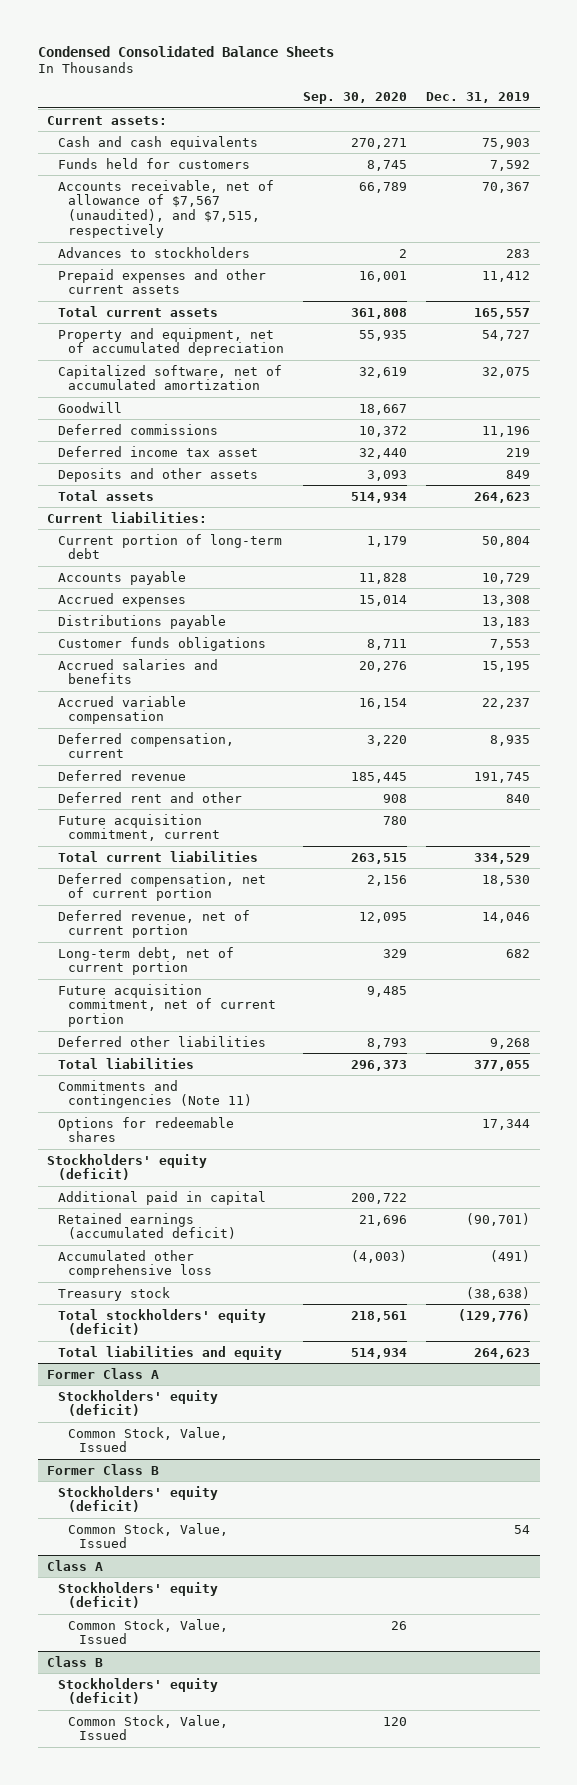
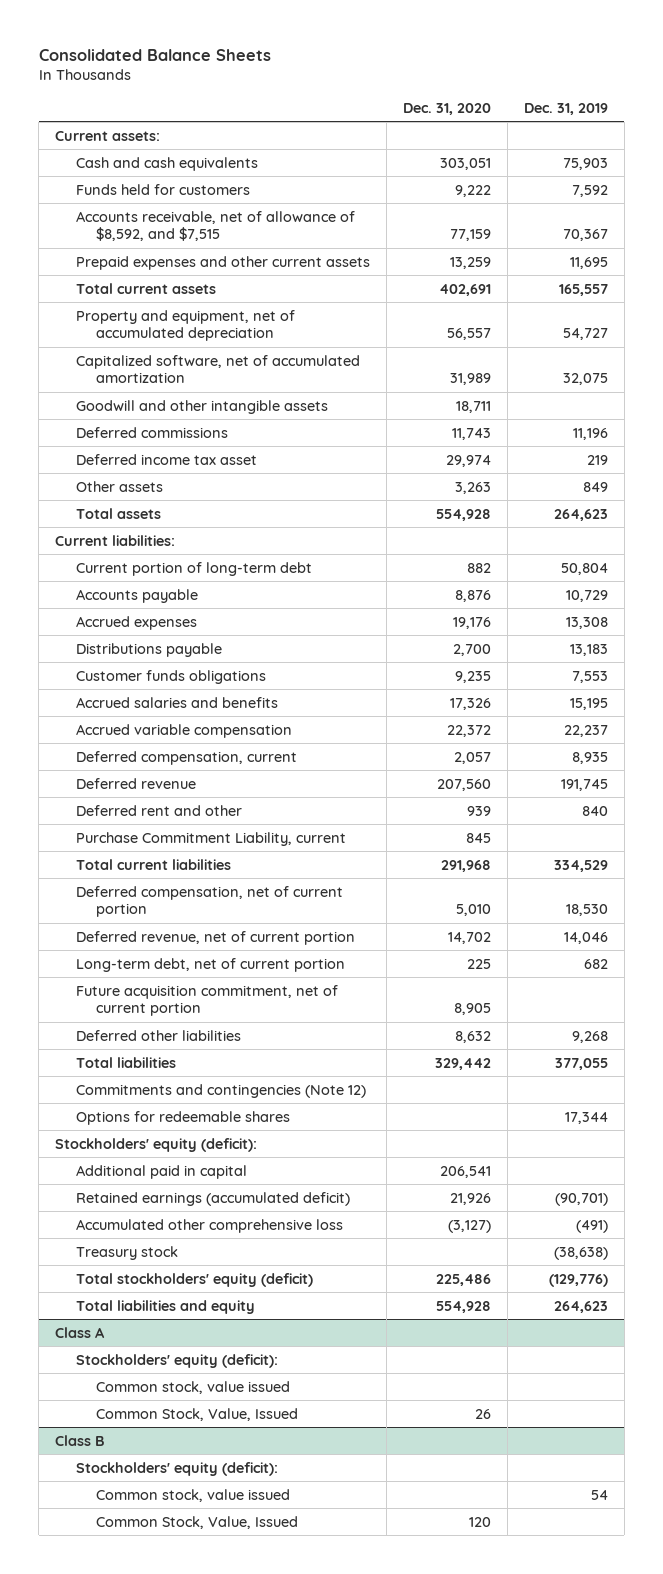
- Condensed Consolidated Balance Sheets
+ Consolidated Balance Sheets
- | Sep. 30, 2020 | Dec. 31, 2019
+ | Dec. 31, 2020 | Dec. 31, 2019
- Accounts receivable, net of allowance of $7,567 (unaudited), and $7,515, respectively | 66,789 | 70,367
- Advances to stockholders | 2 | 283
- Prepaid expenses and other current assets | 16,001 | 11,412
+ Accounts receivable, net of allowance of $8,592, and $7,515 | 77,159 | 70,367
+ Prepaid expenses and other current assets | 13,259 | 11,695
- Goodwill | 18,667 |
+ Goodwill and other intangible assets | 18,711 |
- Deposits and other assets | 3,093 | 849
+ Other assets | 3,263 | 849
- Future acquisition commitment, current | 780 |
+ Purchase Commitment Liability, current | 845 |
- Commitments and contingencies (Note 11)
+ Commitments and contingencies (Note 12)
- Stockholders' equity (deficit)
+ Stockholders' equity (deficit):
- Former Class A
- Stockholders' equity (deficit)
- Common Stock, Value, Issued
- Former Class B
- Stockholders' equity (deficit)
- Common Stock, Value, Issued | | 54
@ Class A
- Stockholders' equity (deficit)
+ Stockholders' equity (deficit):
+ Common stock, value issued
@ Class B
- Stockholders' equity (deficit)
+ Stockholders' equity (deficit):
+ Common stock, value issued | | 54

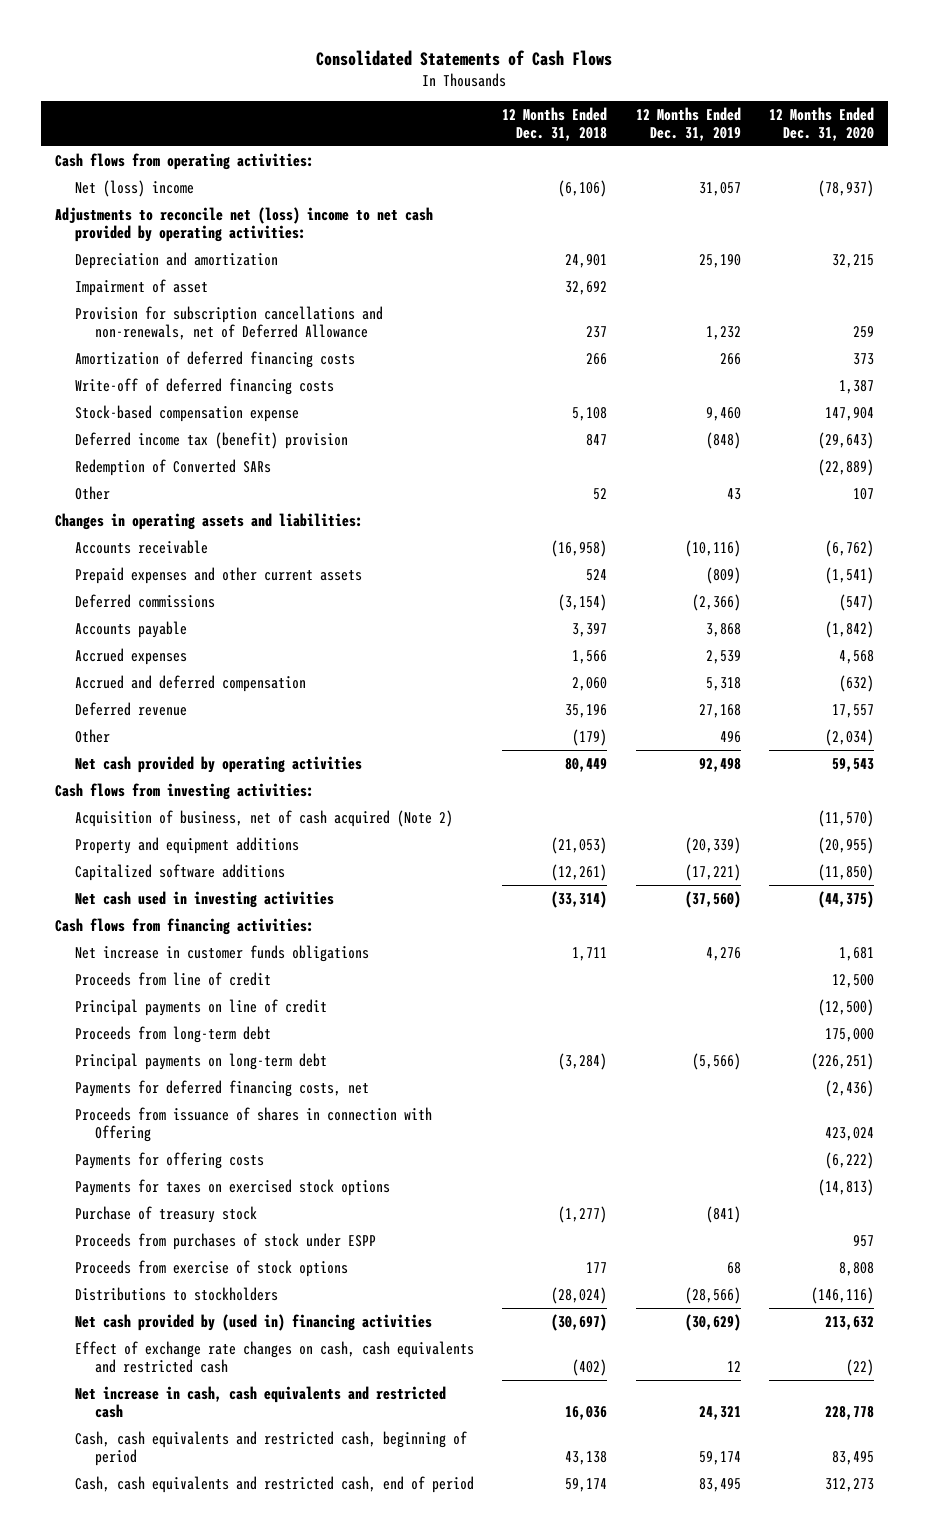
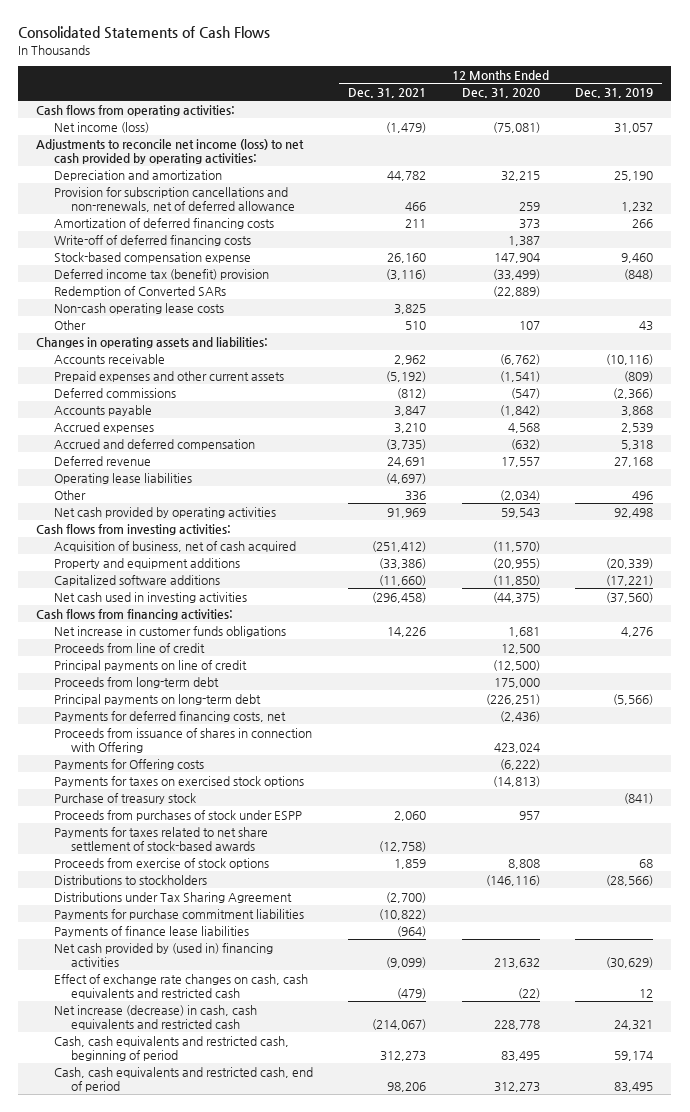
- | 12 Months Ended Dec. 31, 2018 | 12 Months Ended Dec. 31, 2019 | 12 Months Ended Dec. 31, 2020
+ | 12 Months Ended Dec. 31, 2021 | 12 Months Ended Dec. 31, 2020 | 12 Months Ended Dec. 31, 2019
- Net (loss) income | (6,106) | 31,057 | (78,937)
- Adjustments to reconcile net (loss) income to net cash provided by operating activities:
+ Net income (loss) | (1,479) | (75,081) | 31,057
+ Adjustments to reconcile net income (loss) to net cash provided by operating activities:
- Impairment of asset | 32,692 | |
- Provision for subscription cancellations and non-renewals, net of Deferred Allowance | 237 | 1,232 | 259
+ Provision for subscription cancellations and non-renewals, net of deferred allowance | 466 | 259 | 1,232
- Deferred income tax (benefit) provision | 847 | (848) | (29,643)
+ Deferred income tax (benefit) provision | (3,116) | (33,499) | (848)
+ Non-cash operating lease costs | 3,825 | |
+ Operating lease liabilities | (4,697) | |
- Acquisition of business, net of cash acquired (Note 2) | | | (11,570)
+ Acquisition of business, net of cash acquired | (251,412) | (11,570) |
- Payments for offering costs | | | (6,222)
+ Payments for Offering costs | | (6,222) |
+ Payments for taxes related to net share settlement of stock-based awards | (12,758) | |
+ Distributions under Tax Sharing Agreement | (2,700) | |
+ Payments for purchase commitment liabilities | (10,822) | |
+ Payments of finance lease liabilities | (964) | |
- Net increase in cash, cash equivalents and restricted cash | 16,036 | 24,321 | 228,778
+ Net increase (decrease) in cash, cash equivalents and restricted cash | (214,067) | 228,778 | 24,321

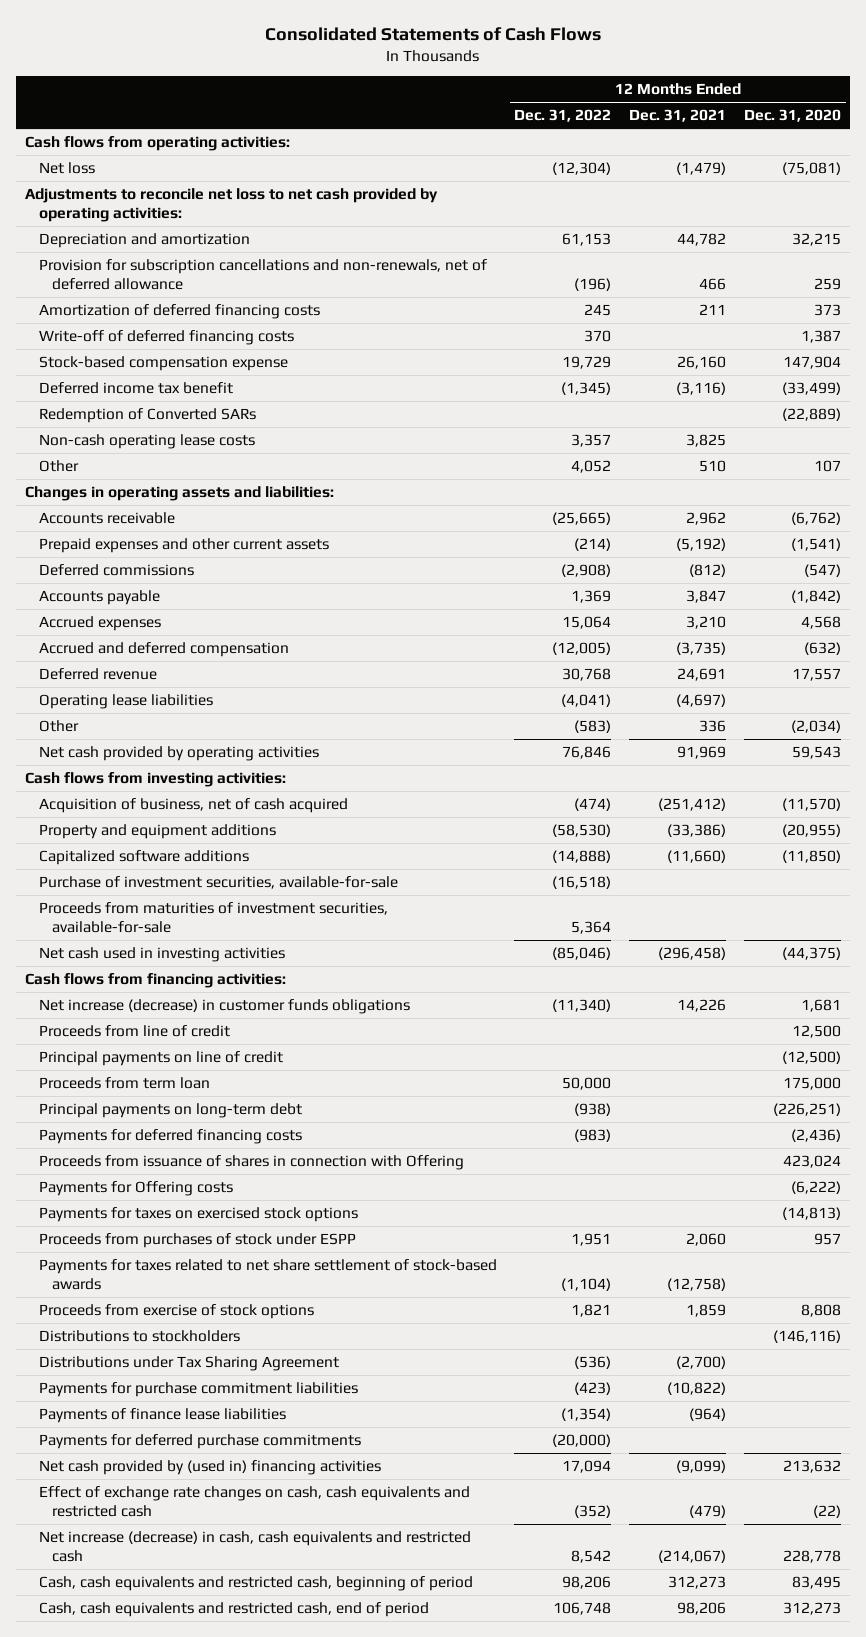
- | 12 Months Ended Dec. 31, 2021 | 12 Months Ended Dec. 31, 2020 | 12 Months Ended Dec. 31, 2019
+ | 12 Months Ended Dec. 31, 2022 | 12 Months Ended Dec. 31, 2021 | 12 Months Ended Dec. 31, 2020
- Net income (loss) | (1,479) | (75,081) | 31,057
- Adjustments to reconcile net income (loss) to net cash provided by operating activities:
+ Net loss | (12,304) | (1,479) | (75,081)
+ Adjustments to reconcile net loss to net cash provided by operating activities:
- Deferred income tax (benefit) provision | (3,116) | (33,499) | (848)
+ Deferred income tax benefit | (1,345) | (3,116) | (33,499)
+ Purchase of investment securities, available-for-sale | (16,518) | |
+ Proceeds from maturities of investment securities, available-for-sale | 5,364 | |
- Net increase in customer funds obligations | 14,226 | 1,681 | 4,276
+ Net increase (decrease) in customer funds obligations | (11,340) | 14,226 | 1,681
- Proceeds from long-term debt | | 175,000 |
+ Proceeds from term loan | 50,000 | | 175,000
- Payments for deferred financing costs, net | | (2,436) |
+ Payments for deferred financing costs | (983) | | (2,436)
- Purchase of treasury stock | | | (841)
+ Payments for deferred purchase commitments | (20,000) | |

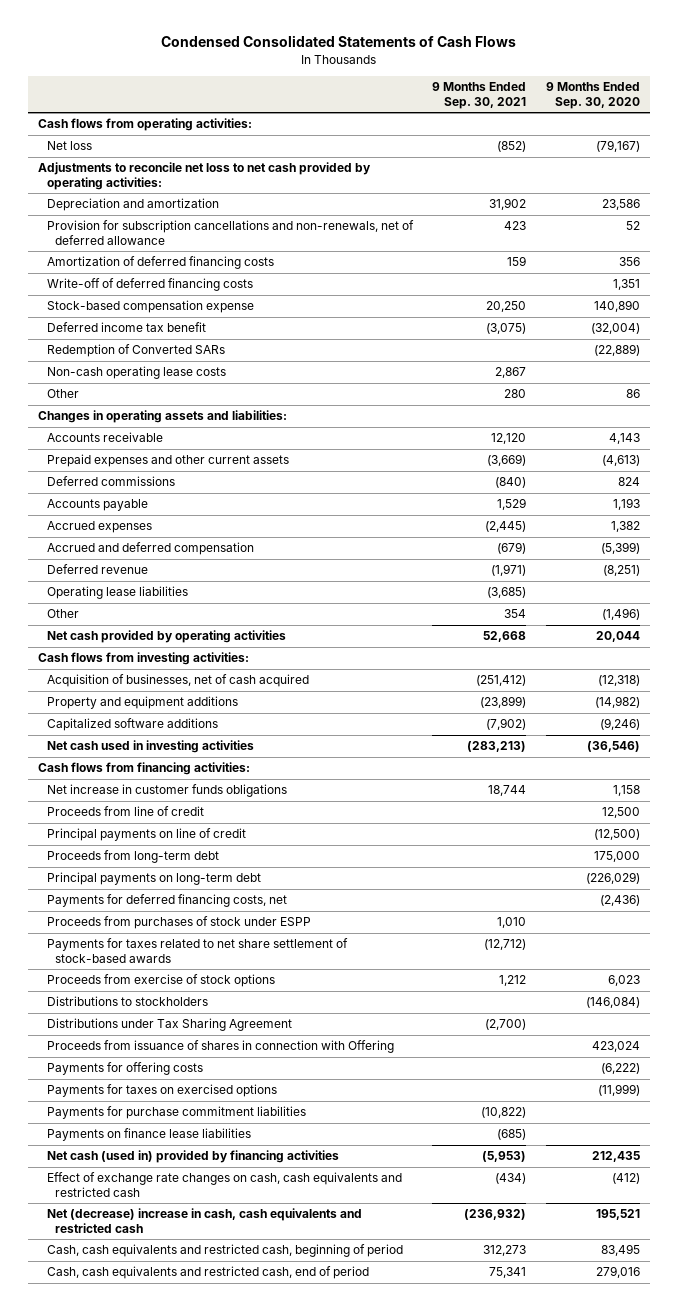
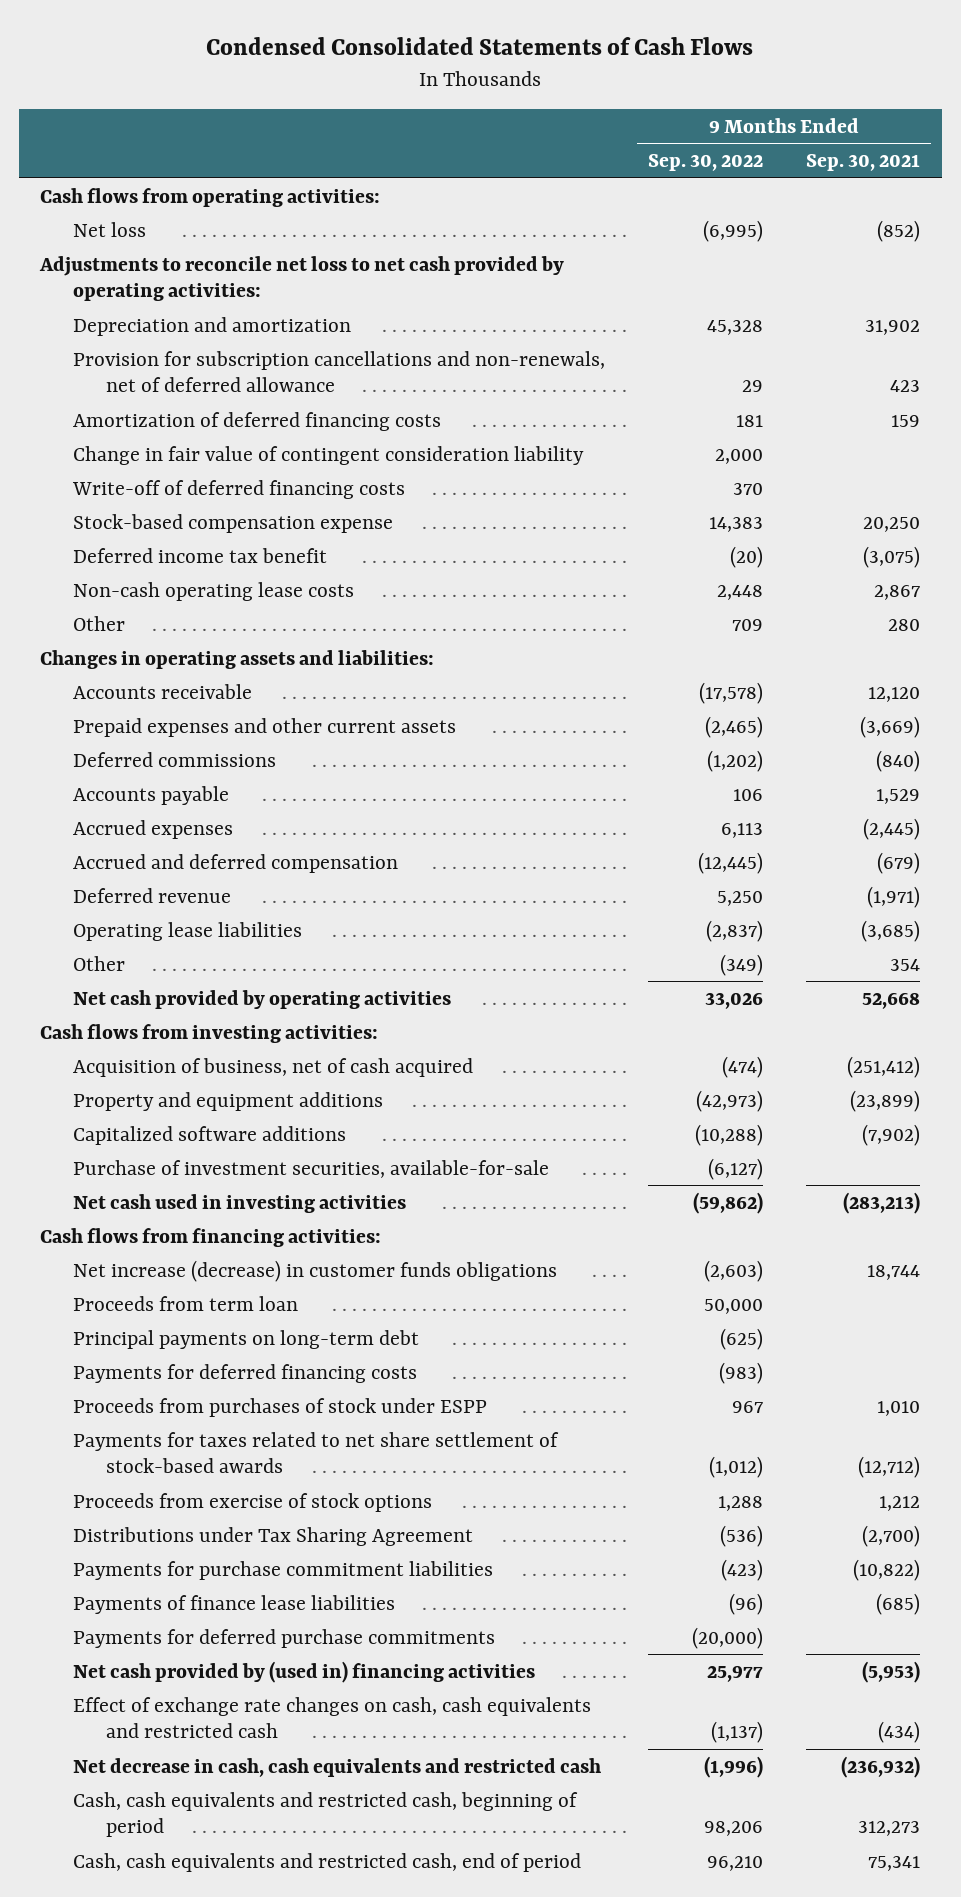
- | 9 Months Ended Sep. 30, 2021 | 9 Months Ended Sep. 30, 2020
+ | 9 Months Ended Sep. 30, 2022 | 9 Months Ended Sep. 30, 2021
+ Change in fair value of contingent consideration liability | 2,000 |
- Redemption of Converted SARs | | (22,889)
- Acquisition of businesses, net of cash acquired | (251,412) | (12,318)
+ Acquisition of business, net of cash acquired | (474) | (251,412)
+ Purchase of investment securities, available-for-sale | (6,127) |
- Net increase in customer funds obligations | 18,744 | 1,158
- Proceeds from line of credit | | 12,500
- Principal payments on line of credit | | (12,500)
- Proceeds from long-term debt | | 175,000
+ Net increase (decrease) in customer funds obligations | (2,603) | 18,744
+ Proceeds from term loan | 50,000 |
- Payments for deferred financing costs, net | | (2,436)
+ Payments for deferred financing costs | (983) |
- Distributions to stockholders | | (146,084)
- Proceeds from issuance of shares in connection with Offering | | 423,024
- Payments for offering costs | | (6,222)
- Payments for taxes on exercised options | | (11,999)
- Payments on finance lease liabilities | (685) |
- Net cash (used in) provided by financing activities | (5,953) | 212,435
+ Payments of finance lease liabilities | (96) | (685)
+ Payments for deferred purchase commitments | (20,000) |
+ Net cash provided by (used in) financing activities | 25,977 | (5,953)
- Net (decrease) increase in cash, cash equivalents and restricted cash | (236,932) | 195,521
+ Net decrease in cash, cash equivalents and restricted cash | (1,996) | (236,932)

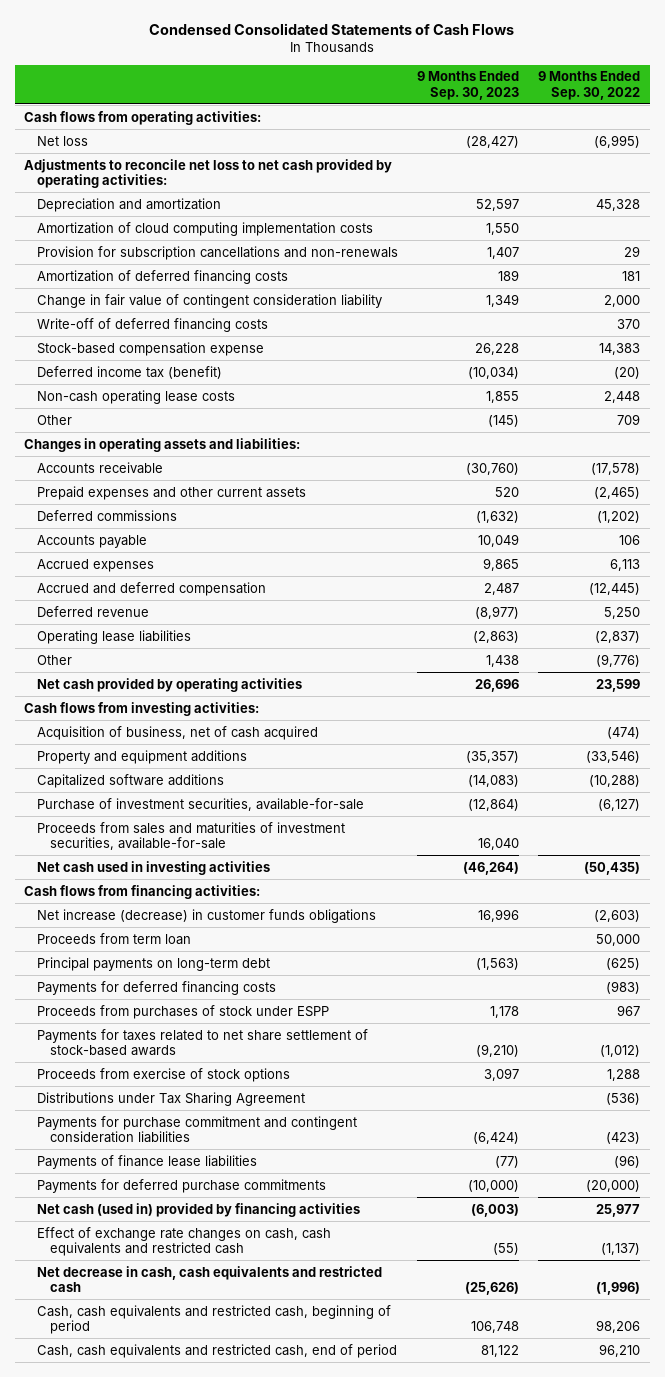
- | 9 Months Ended Sep. 30, 2022 | 9 Months Ended Sep. 30, 2021
+ | 9 Months Ended Sep. 30, 2023 | 9 Months Ended Sep. 30, 2022
- Provision for subscription cancellations and non-renewals, net of deferred allowance | 29 | 423
+ Amortization of cloud computing implementation costs | 1,550 |
+ Provision for subscription cancellations and non-renewals | 1,407 | 29
- Deferred income tax benefit | (20) | (3,075)
+ Deferred income tax (benefit) | (10,034) | (20)
- Other | (349) | 354
- Net cash provided by operating activities | 33,026 | 52,668
+ Other | 1,438 | (9,776)
+ Net cash provided by operating activities | 26,696 | 23,599
- Property and equipment additions | (42,973) | (23,899)
+ Property and equipment additions | (35,357) | (33,546)
- Net cash used in investing activities | (59,862) | (283,213)
+ Proceeds from sales and maturities of investment securities, available-for-sale | 16,040 |
+ Net cash used in investing activities | (46,264) | (50,435)
- Payments for purchase commitment liabilities | (423) | (10,822)
+ Payments for purchase commitment and contingent consideration liabilities | (6,424) | (423)
- Net cash provided by (used in) financing activities | 25,977 | (5,953)
+ Net cash (used in) provided by financing activities | (6,003) | 25,977

